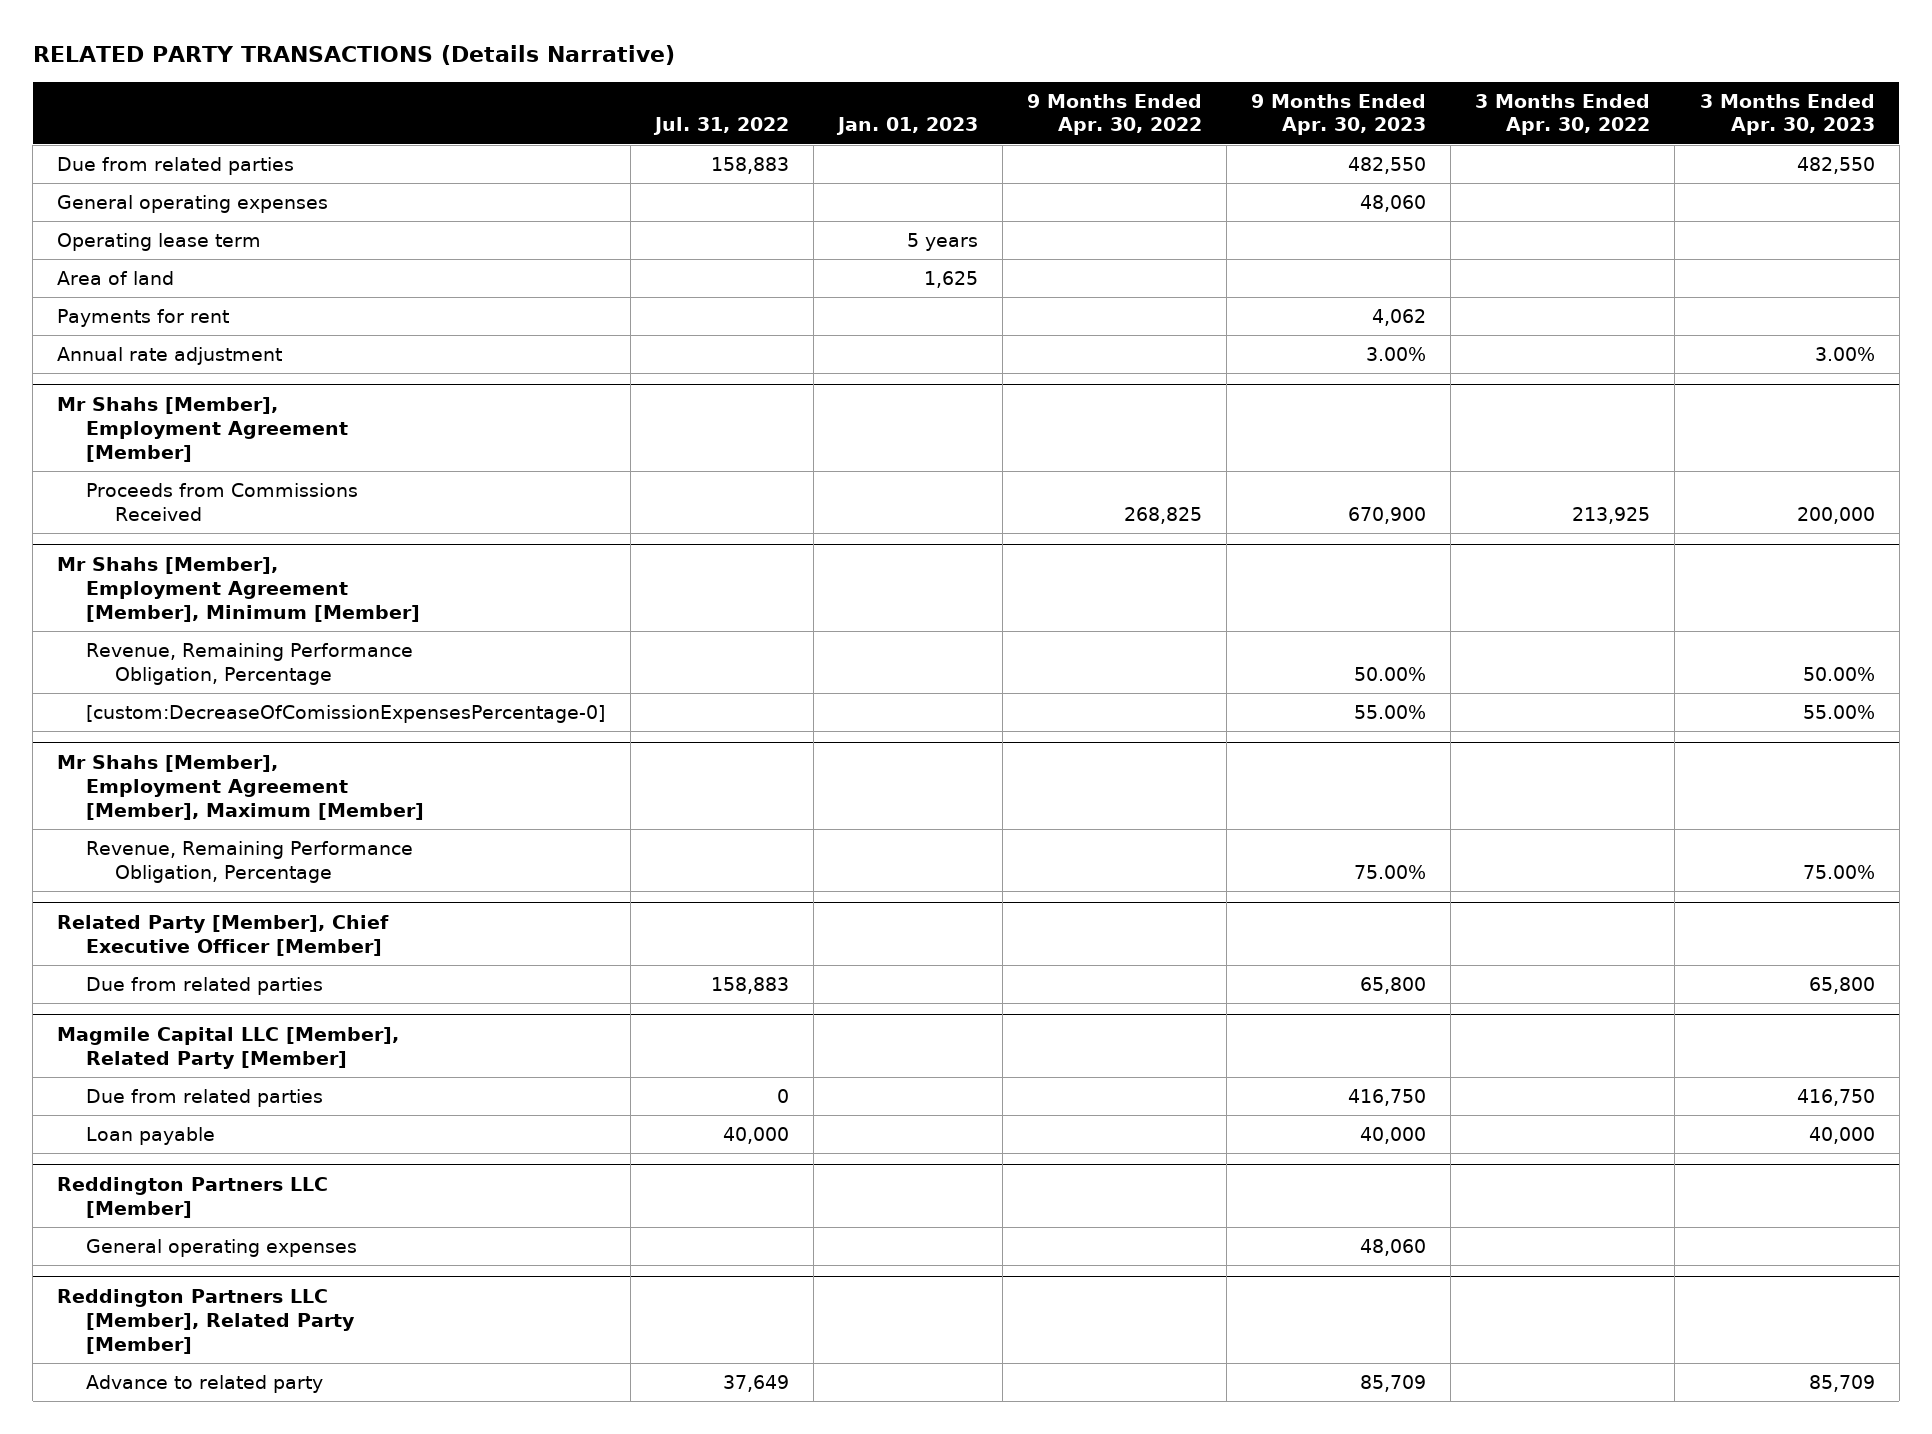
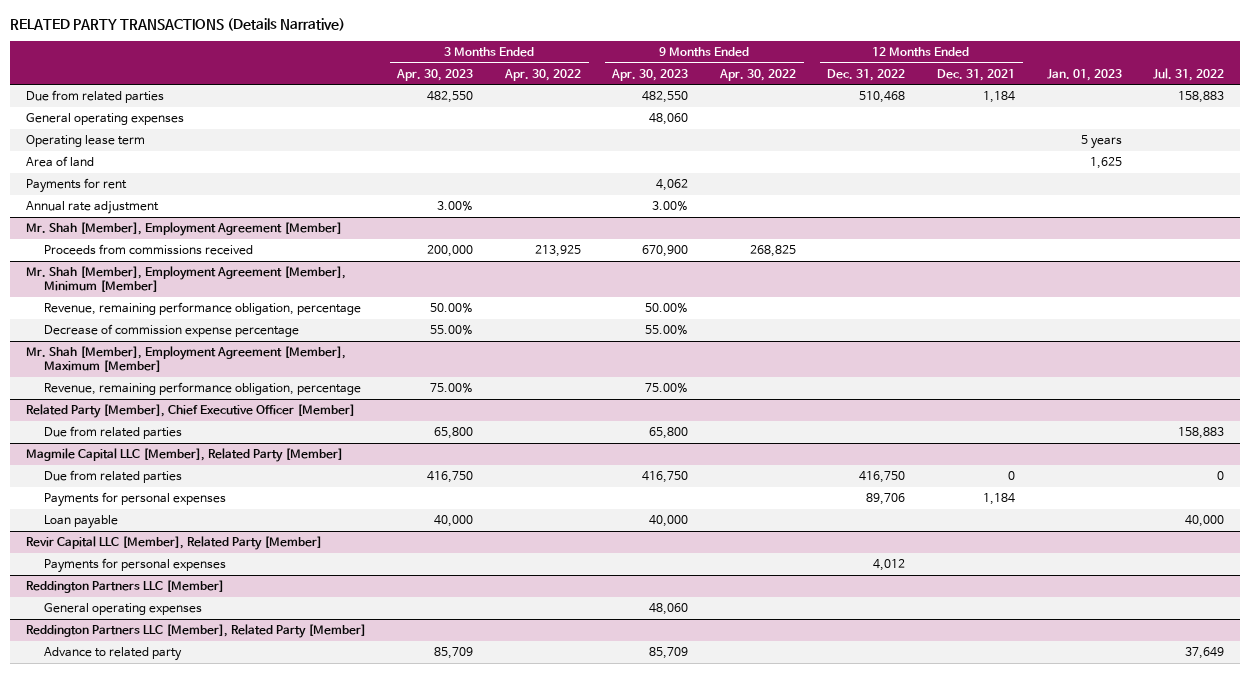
- | Jul. 31, 2022 | Jan. 01, 2023 | 9 Months Ended Apr. 30, 2022 | 9 Months Ended Apr. 30, 2023 | 3 Months Ended Apr. 30, 2022 | 3 Months Ended Apr. 30, 2023
+ | 3 Months Ended Apr. 30, 2023 | 3 Months Ended Apr. 30, 2022 | 9 Months Ended Apr. 30, 2023 | 9 Months Ended Apr. 30, 2022 | 12 Months Ended Dec. 31, 2022 | 12 Months Ended Dec. 31, 2021 | Jan. 01, 2023 | Jul. 31, 2022
- Mr Shahs [Member], Employment Agreement [Member]
- Proceeds from Commissions Received | | | 268,825 | 670,900 | 213,925 | 200,000
- Mr Shahs [Member], Employment Agreement [Member], Minimum [Member]
- Revenue, Remaining Performance Obligation, Percentage | | | | 50.00% | | 50.00%
- [custom:DecreaseOfComissionExpensesPercentage-0] | | | | 55.00% | | 55.00%
- Mr Shahs [Member], Employment Agreement [Member], Maximum [Member]
- Revenue, Remaining Performance Obligation, Percentage | | | | 75.00% | | 75.00%
+ Mr. Shah [Member], Employment Agreement [Member]
+ Proceeds from commissions received | 200,000 | 213,925 | 670,900 | 268,825 | | | |
+ Mr. Shah [Member], Employment Agreement [Member], Minimum [Member]
+ Revenue, remaining performance obligation, percentage | 50.00% | | 50.00% | | | | |
+ Decrease of commission expense percentage | 55.00% | | 55.00% | | | | |
+ Mr. Shah [Member], Employment Agreement [Member], Maximum [Member]
+ Revenue, remaining performance obligation, percentage | 75.00% | | 75.00% | | | | |
@ Magmile Capital LLC [Member], Related Party [Member]
+ Payments for personal expenses | | | | | 89,706 | 1,184 | |
+ Revir Capital LLC [Member], Related Party [Member]
+ Payments for personal expenses | | | | | 4,012 | | |

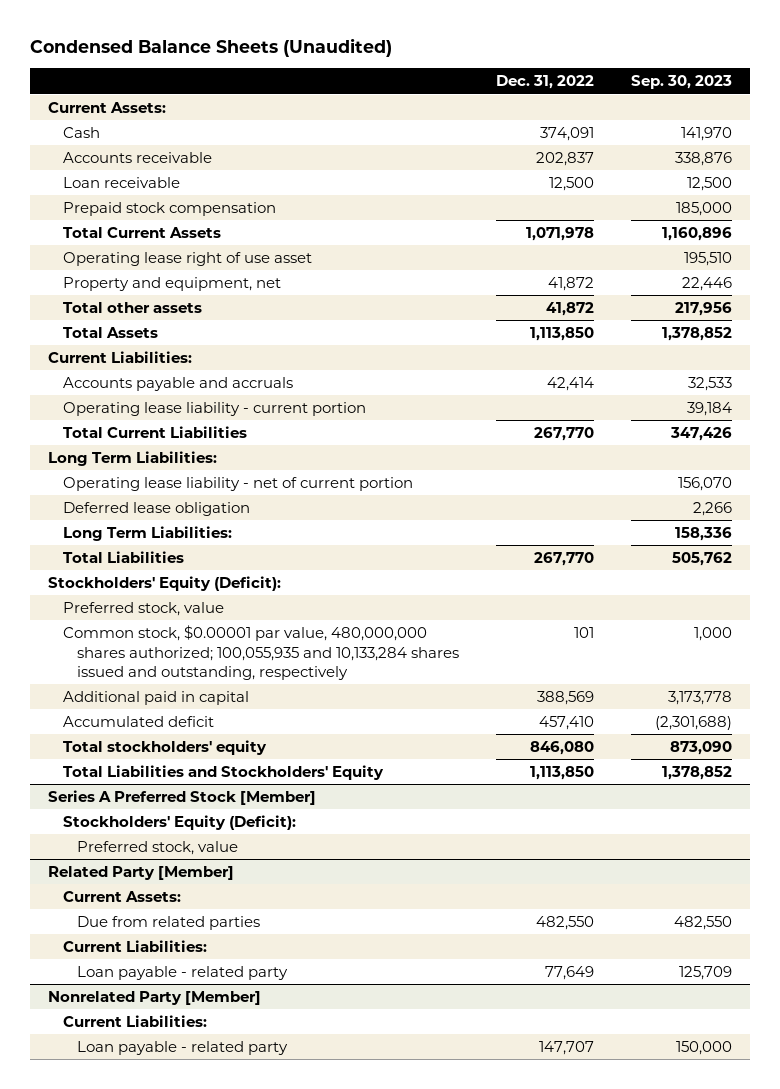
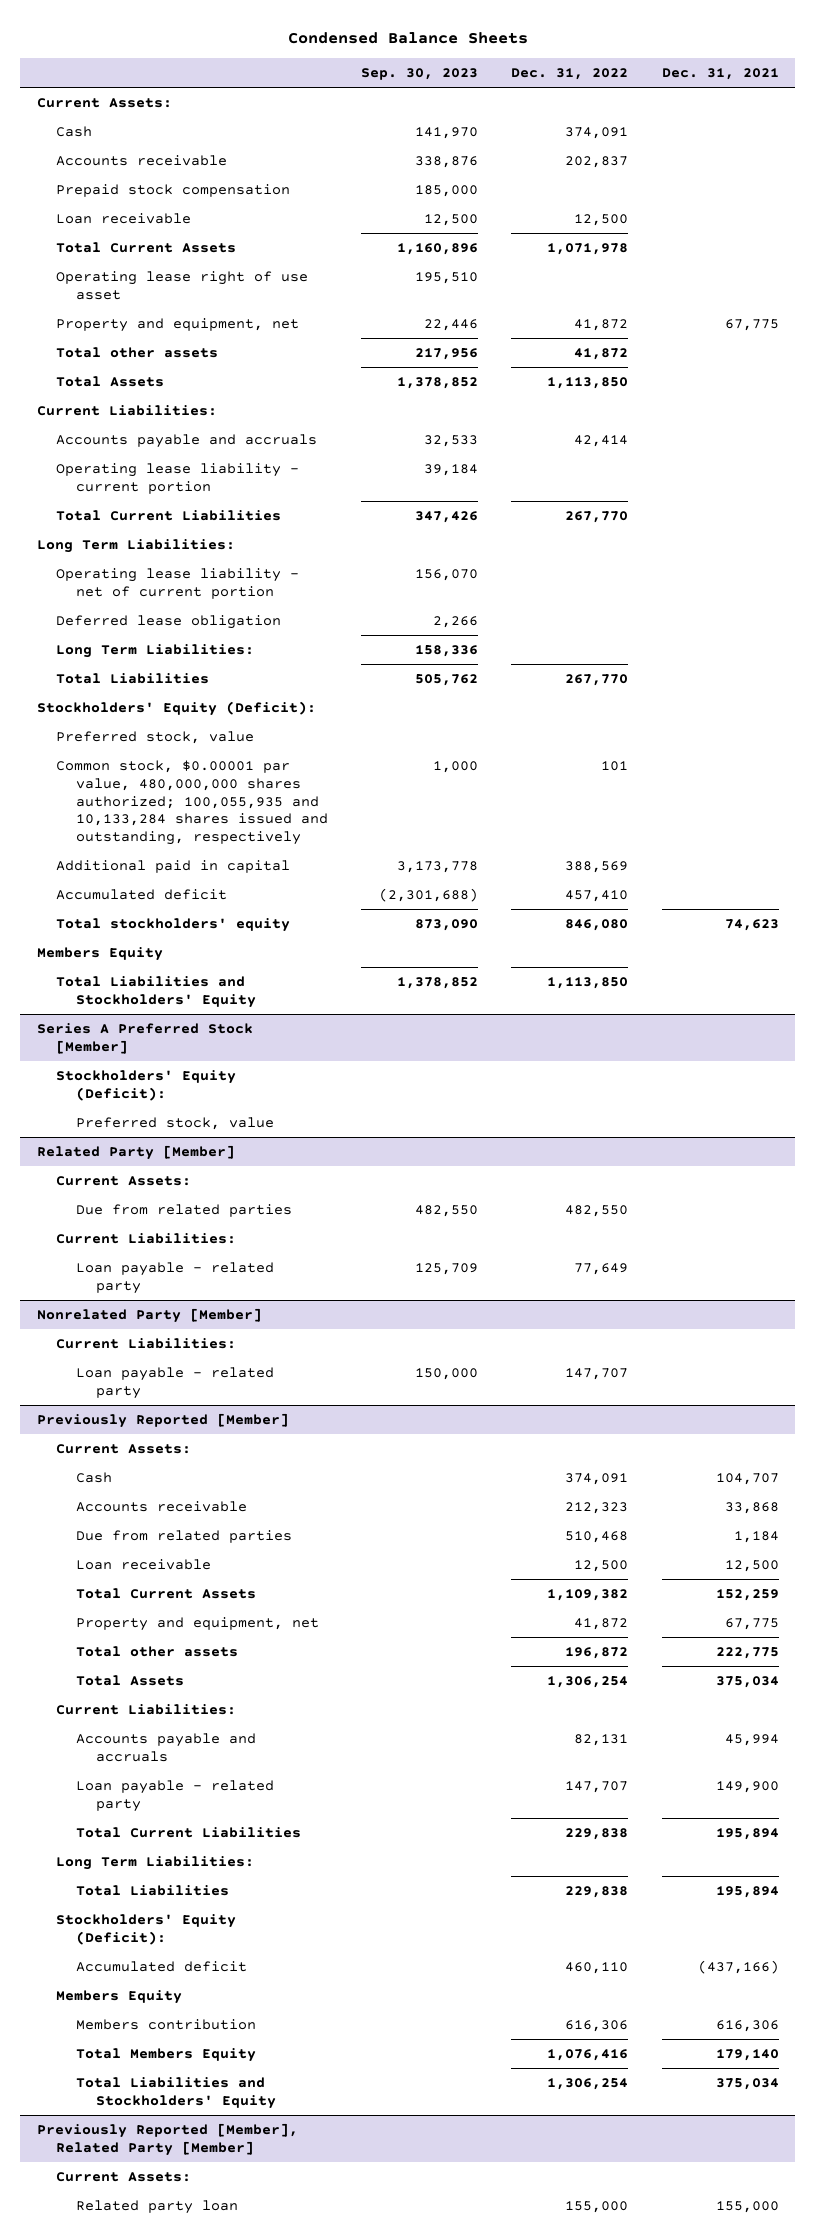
- Condensed Balance Sheets (Unaudited)
+ Condensed Balance Sheets
- | Dec. 31, 2022 | Sep. 30, 2023
+ | Sep. 30, 2023 | Dec. 31, 2022 | Dec. 31, 2021
moved down: Loan receivable | 12,500 | 12,500 |
+ Members Equity
+ Previously Reported [Member]
+ Current Assets:
+ Cash | | 374,091 | 104,707
+ Accounts receivable | | 212,323 | 33,868
+ Due from related parties | | 510,468 | 1,184
+ Loan receivable | | 12,500 | 12,500
+ Total Current Assets | | 1,109,382 | 152,259
+ Property and equipment, net | | 41,872 | 67,775
+ Total other assets | | 196,872 | 222,775
+ Total Assets | | 1,306,254 | 375,034
+ Current Liabilities:
+ Accounts payable and accruals | | 82,131 | 45,994
+ Loan payable - related party | | 147,707 | 149,900
+ Total Current Liabilities | | 229,838 | 195,894
+ Long Term Liabilities:
+ Total Liabilities | | 229,838 | 195,894
+ Stockholders' Equity (Deficit):
+ Accumulated deficit | | 460,110 | (437,166)
+ Members Equity
+ Members contribution | | 616,306 | 616,306
+ Total Members Equity | | 1,076,416 | 179,140
+ Total Liabilities and Stockholders' Equity | | 1,306,254 | 375,034
+ Previously Reported [Member], Related Party [Member]
+ Current Assets:
+ Related party loan | | 155,000 | 155,000

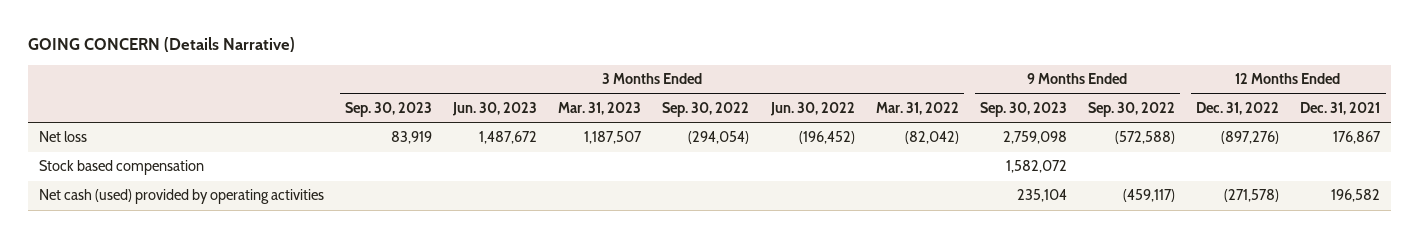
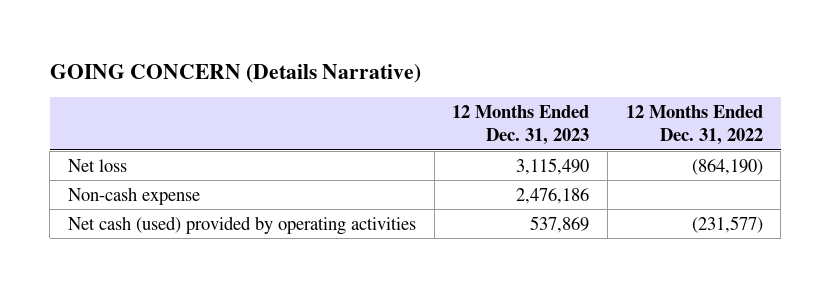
- | 3 Months Ended Sep. 30, 2023 | 3 Months Ended Jun. 30, 2023 | 3 Months Ended Mar. 31, 2023 | 3 Months Ended Sep. 30, 2022 | 3 Months Ended Jun. 30, 2022 | 3 Months Ended Mar. 31, 2022 | 9 Months Ended Sep. 30, 2023 | 9 Months Ended Sep. 30, 2022 | 12 Months Ended Dec. 31, 2022 | 12 Months Ended Dec. 31, 2021
+ | 12 Months Ended Dec. 31, 2023 | 12 Months Ended Dec. 31, 2022
- Net loss | 83,919 | 1,487,672 | 1,187,507 | (294,054) | (196,452) | (82,042) | 2,759,098 | (572,588) | (897,276) | 176,867
- Stock based compensation | | | | | | | 1,582,072 | | |
- Net cash (used) provided by operating activities | | | | | | | 235,104 | (459,117) | (271,578) | 196,582
+ Net loss | 3,115,490 | (864,190)
+ Non-cash expense | 2,476,186 |
+ Net cash (used) provided by operating activities | 537,869 | (231,577)

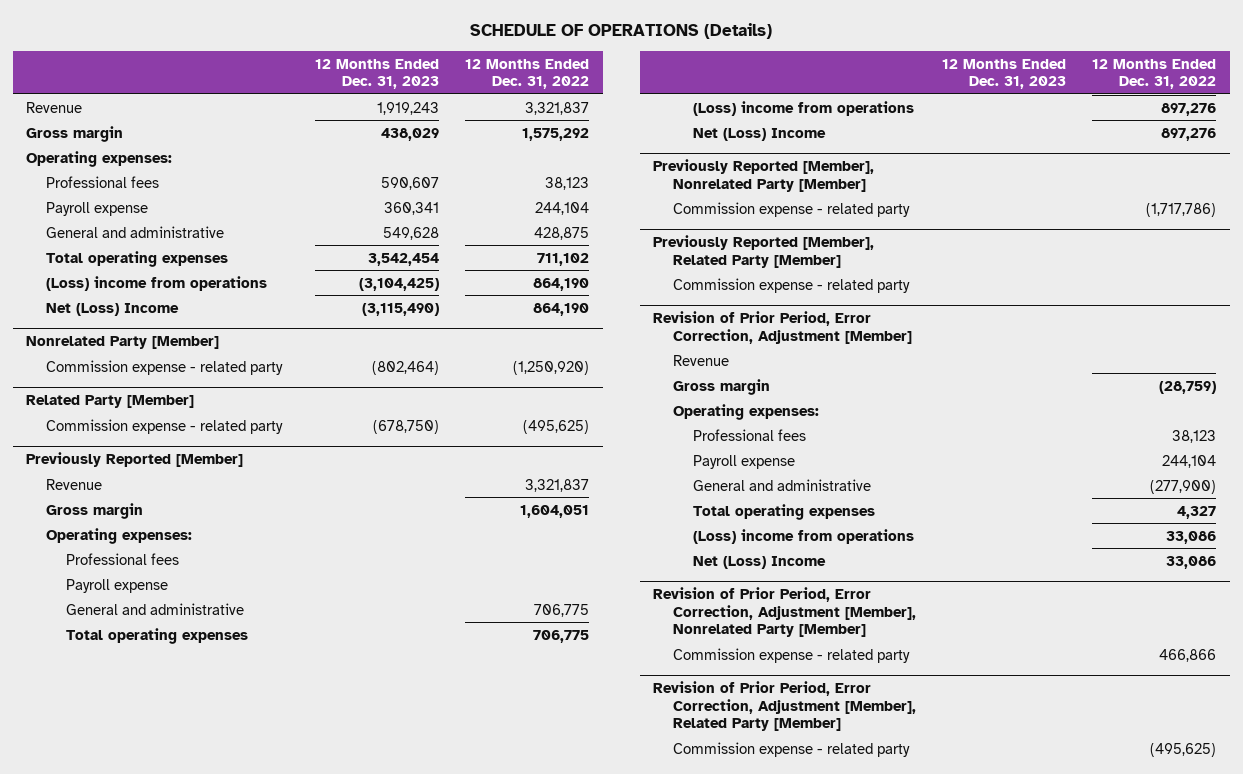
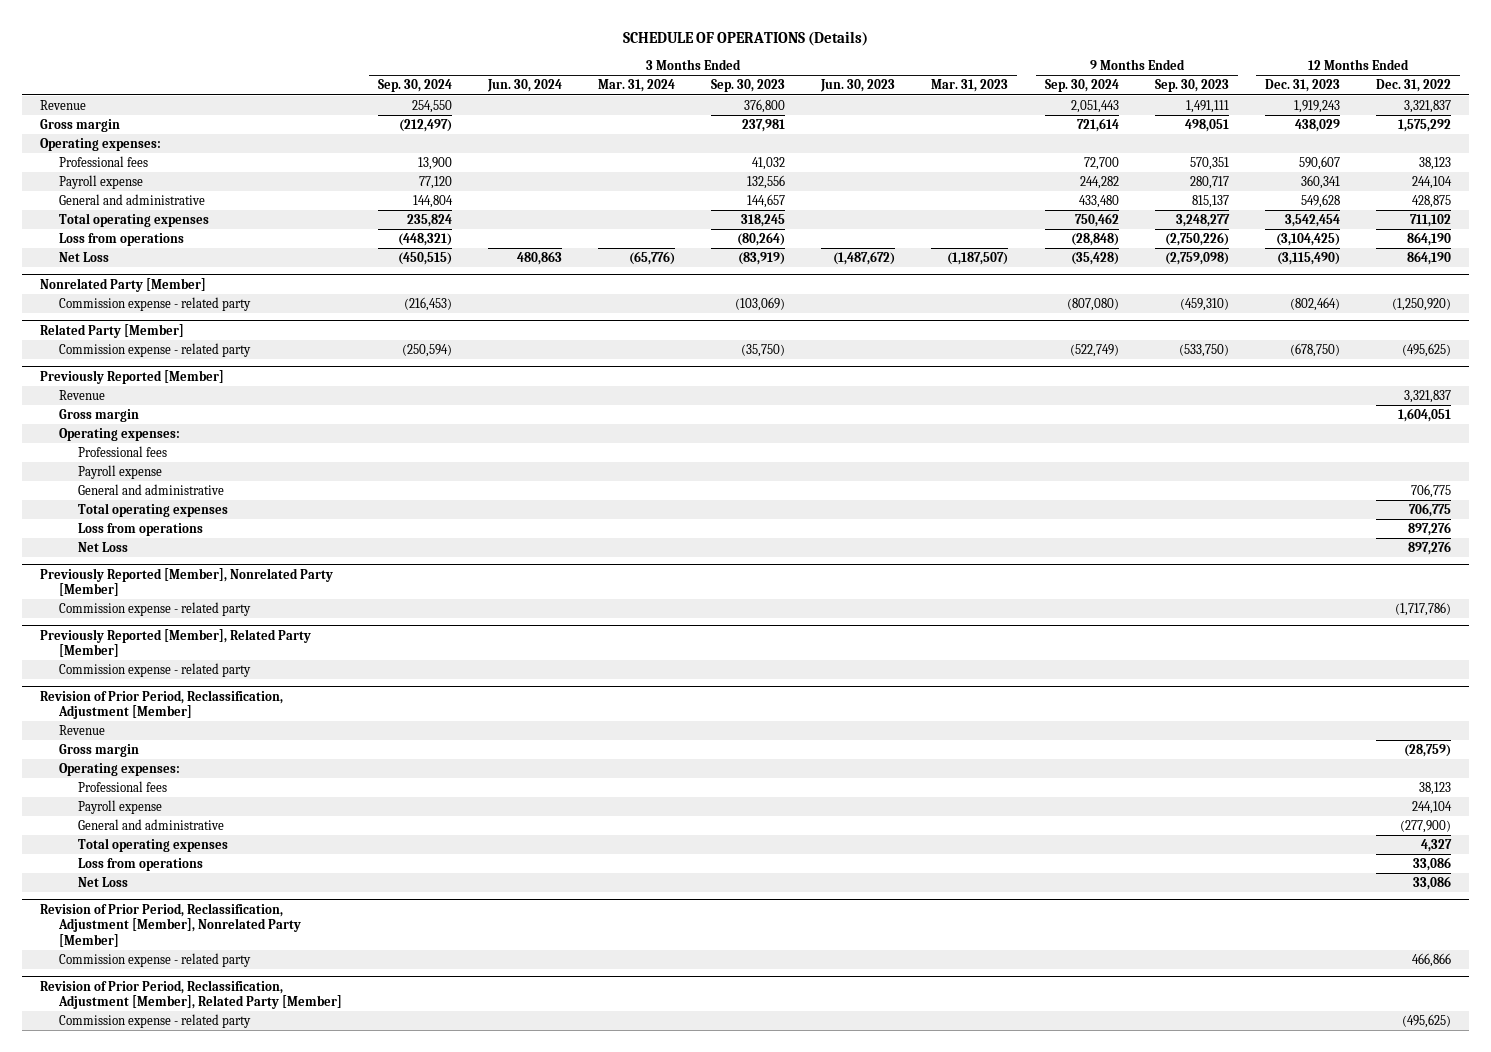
- | 12 Months Ended Dec. 31, 2023 | 12 Months Ended Dec. 31, 2022
+ | 3 Months Ended Sep. 30, 2024 | 3 Months Ended Jun. 30, 2024 | 3 Months Ended Mar. 31, 2024 | 3 Months Ended Sep. 30, 2023 | 3 Months Ended Jun. 30, 2023 | 3 Months Ended Mar. 31, 2023 | 9 Months Ended Sep. 30, 2024 | 9 Months Ended Sep. 30, 2023 | 12 Months Ended Dec. 31, 2023 | 12 Months Ended Dec. 31, 2022
- (Loss) income from operations | (3,104,425) | 864,190
- Net (Loss) Income | (3,115,490) | 864,190
+ Loss from operations | (448,321) | | | (80,264) | | | (28,848) | (2,750,226) | (3,104,425) | 864,190
+ Net Loss | (450,515) | 480,863 | (65,776) | (83,919) | (1,487,672) | (1,187,507) | (35,428) | (2,759,098) | (3,115,490) | 864,190
@ Previously Reported [Member]
- (Loss) income from operations | | 897,276
- Net (Loss) Income | | 897,276
+ Loss from operations | | | | | | | | | | 897,276
+ Net Loss | | | | | | | | | | 897,276
- Revision of Prior Period, Error Correction, Adjustment [Member]
+ Revision of Prior Period, Reclassification, Adjustment [Member]
- (Loss) income from operations | | 33,086
- Net (Loss) Income | | 33,086
- Revision of Prior Period, Error Correction, Adjustment [Member], Nonrelated Party [Member]
+ Loss from operations | | | | | | | | | | 33,086
+ Net Loss | | | | | | | | | | 33,086
+ Revision of Prior Period, Reclassification, Adjustment [Member], Nonrelated Party [Member]
- Revision of Prior Period, Error Correction, Adjustment [Member], Related Party [Member]
+ Revision of Prior Period, Reclassification, Adjustment [Member], Related Party [Member]

